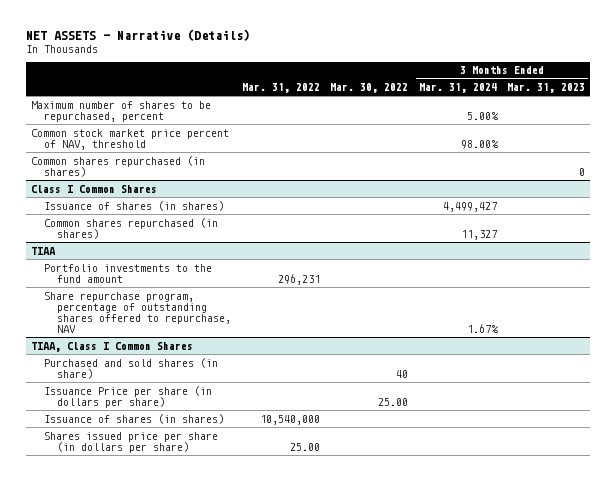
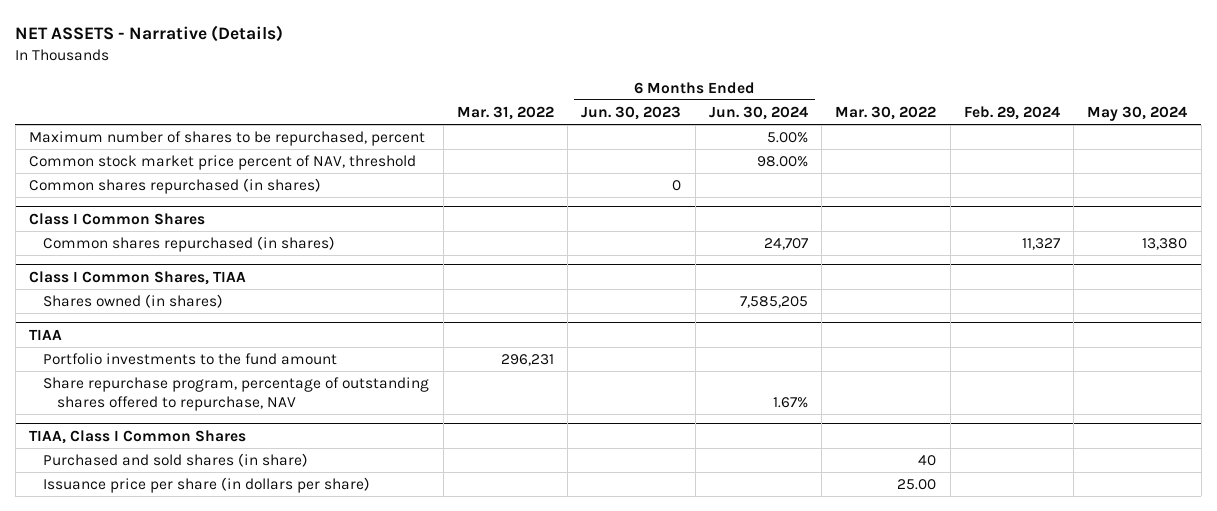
- | Mar. 31, 2022 | Mar. 30, 2022 | 3 Months Ended Mar. 31, 2024 | 3 Months Ended Mar. 31, 2023
+ | Mar. 31, 2022 | 6 Months Ended Jun. 30, 2023 | 6 Months Ended Jun. 30, 2024 | Mar. 30, 2022 | Feb. 29, 2024 | May 30, 2024
@ Class I Common Shares
- Issuance of shares (in shares) | | | 4,499,427 |
+ Class I Common Shares, TIAA
+ Shares owned (in shares) | | | 7,585,205 | | |
@ TIAA, Class I Common Shares
- Issuance Price per share (in dollars per share) | | 25.00 | |
- Issuance of shares (in shares) | 10,540,000 | | |
- Shares issued price per share (in dollars per share) | 25.00 | | |
+ Issuance price per share (in dollars per share) | | | | 25.00 | |

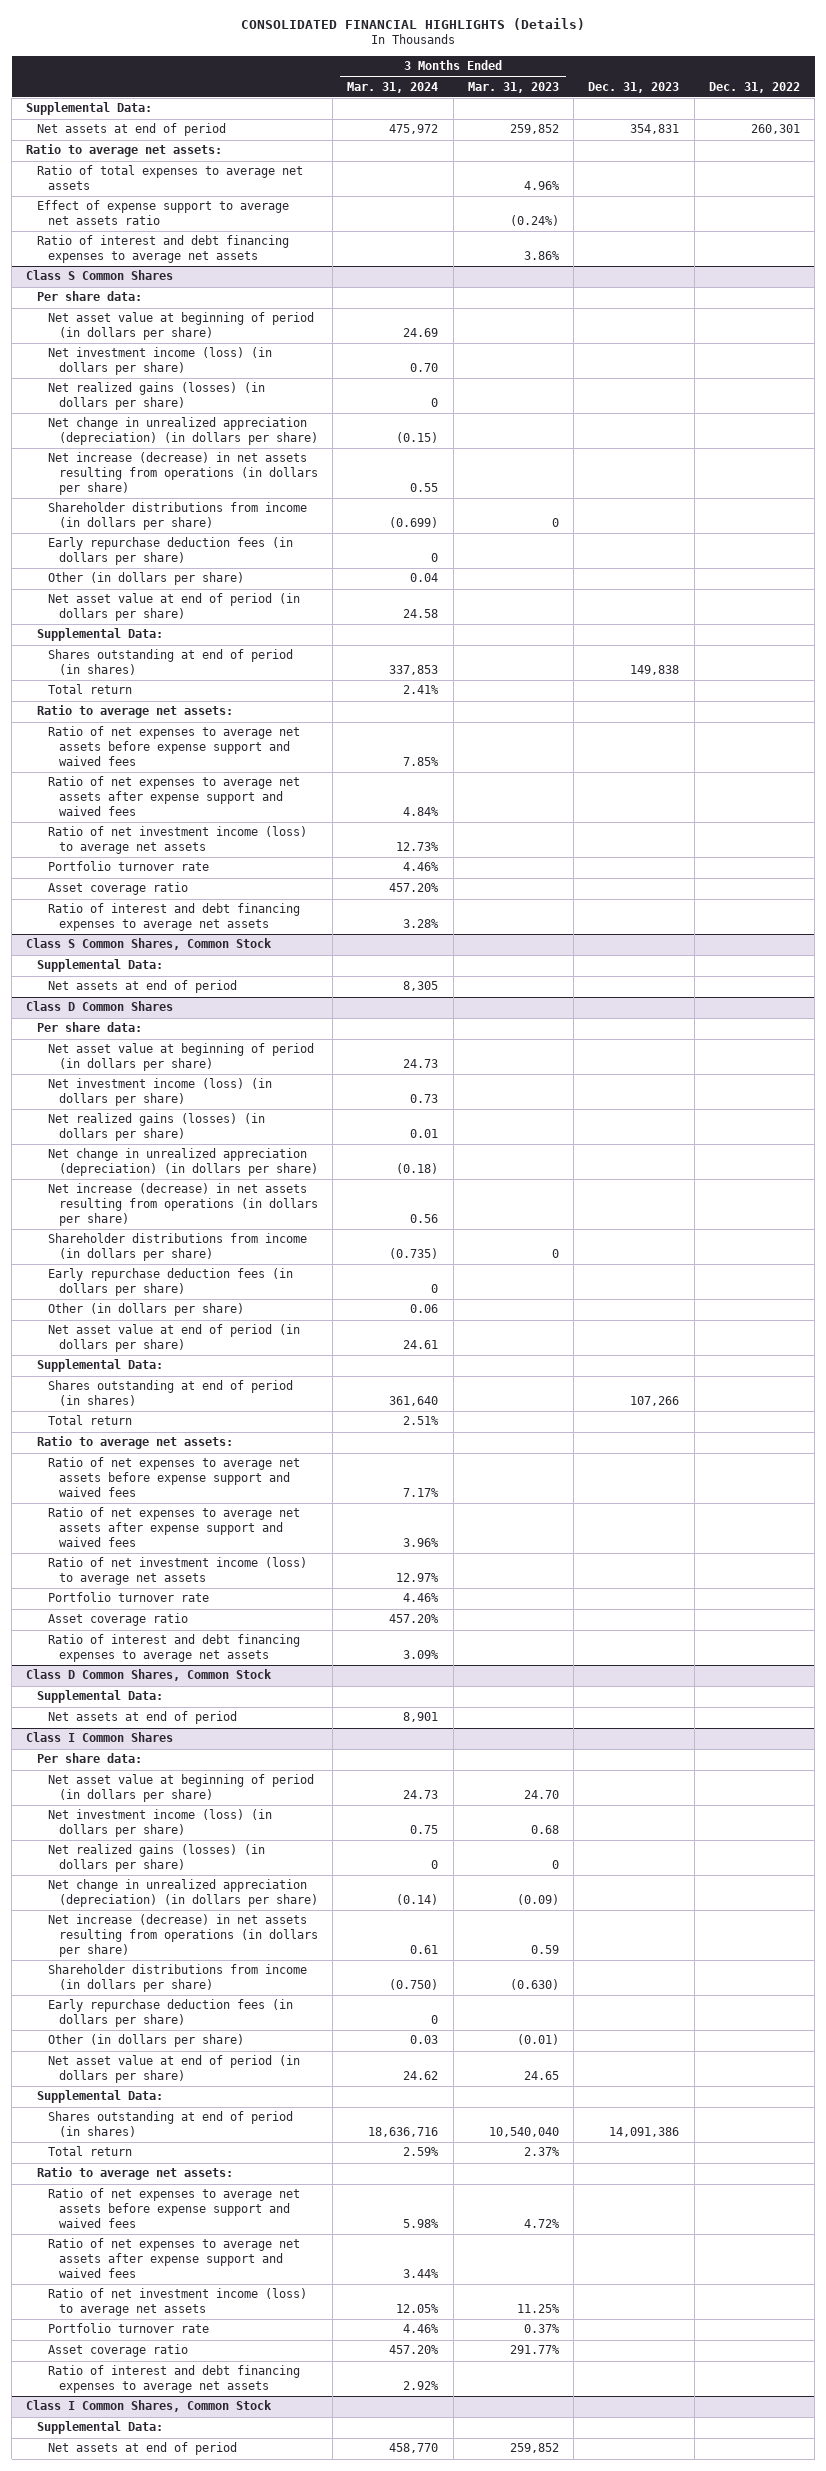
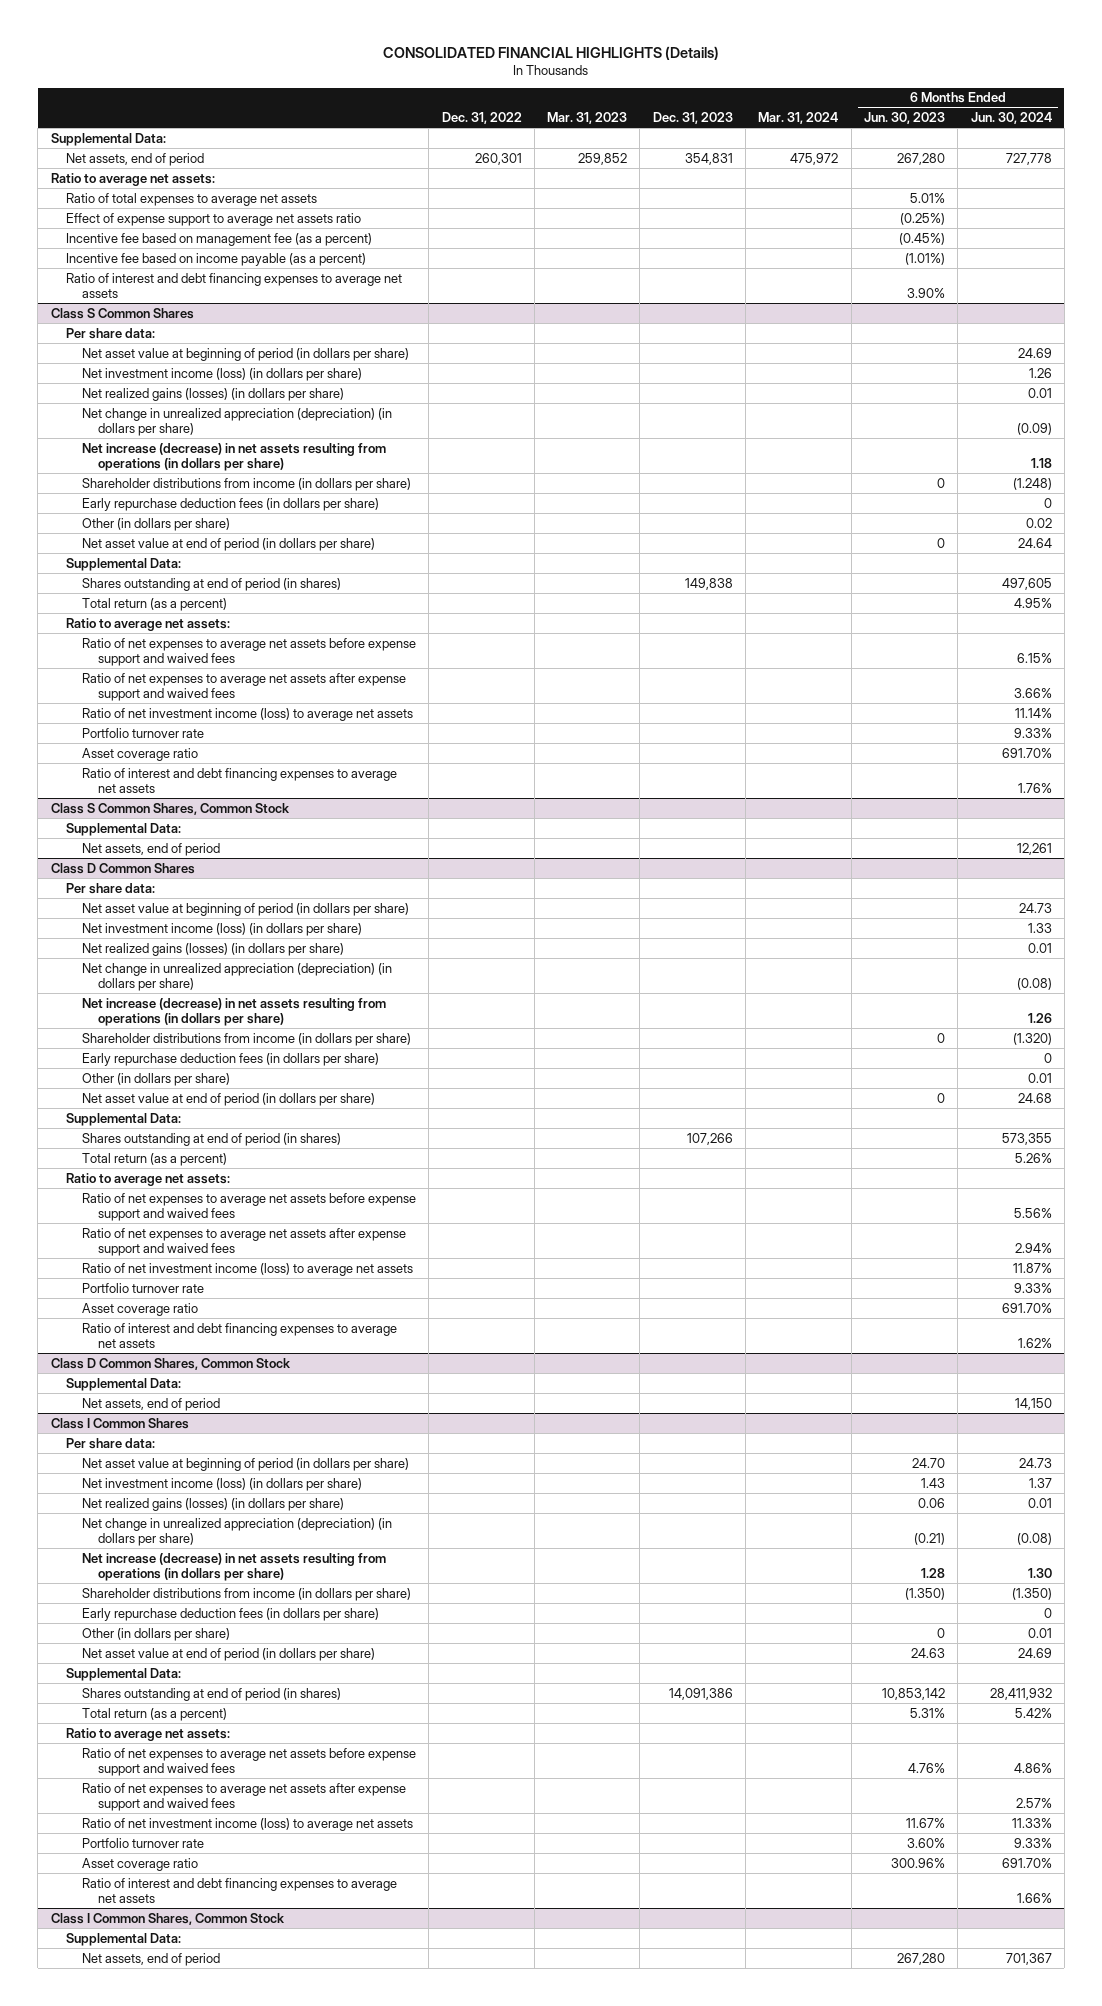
- | 3 Months Ended Mar. 31, 2024 | 3 Months Ended Mar. 31, 2023 | Dec. 31, 2023 | Dec. 31, 2022
+ | Dec. 31, 2022 | Mar. 31, 2023 | Dec. 31, 2023 | Mar. 31, 2024 | 6 Months Ended Jun. 30, 2023 | 6 Months Ended Jun. 30, 2024
- Net assets at end of period | 475,972 | 259,852 | 354,831 | 260,301
+ Net assets, end of period | 260,301 | 259,852 | 354,831 | 475,972 | 267,280 | 727,778
+ Incentive fee based on management fee (as a percent) | | | | | (0.45%) |
+ Incentive fee based on income payable (as a percent) | | | | | (1.01%) |
@ Class S Common Shares
- Total return | 2.41% | | |
+ Total return (as a percent) | | | | | | 4.95%
@ Class S Common Shares, Common Stock
- Net assets at end of period | 8,305 | | |
+ Net assets, end of period | | | | | | 12,261
@ Class D Common Shares
- Total return | 2.51% | | |
+ Total return (as a percent) | | | | | | 5.26%
@ Class D Common Shares, Common Stock
- Net assets at end of period | 8,901 | | |
+ Net assets, end of period | | | | | | 14,150
@ Class I Common Shares
- Total return | 2.59% | 2.37% | |
+ Total return (as a percent) | | | | | 5.31% | 5.42%
@ Class I Common Shares, Common Stock
- Net assets at end of period | 458,770 | 259,852 | |
+ Net assets, end of period | | | | | 267,280 | 701,367

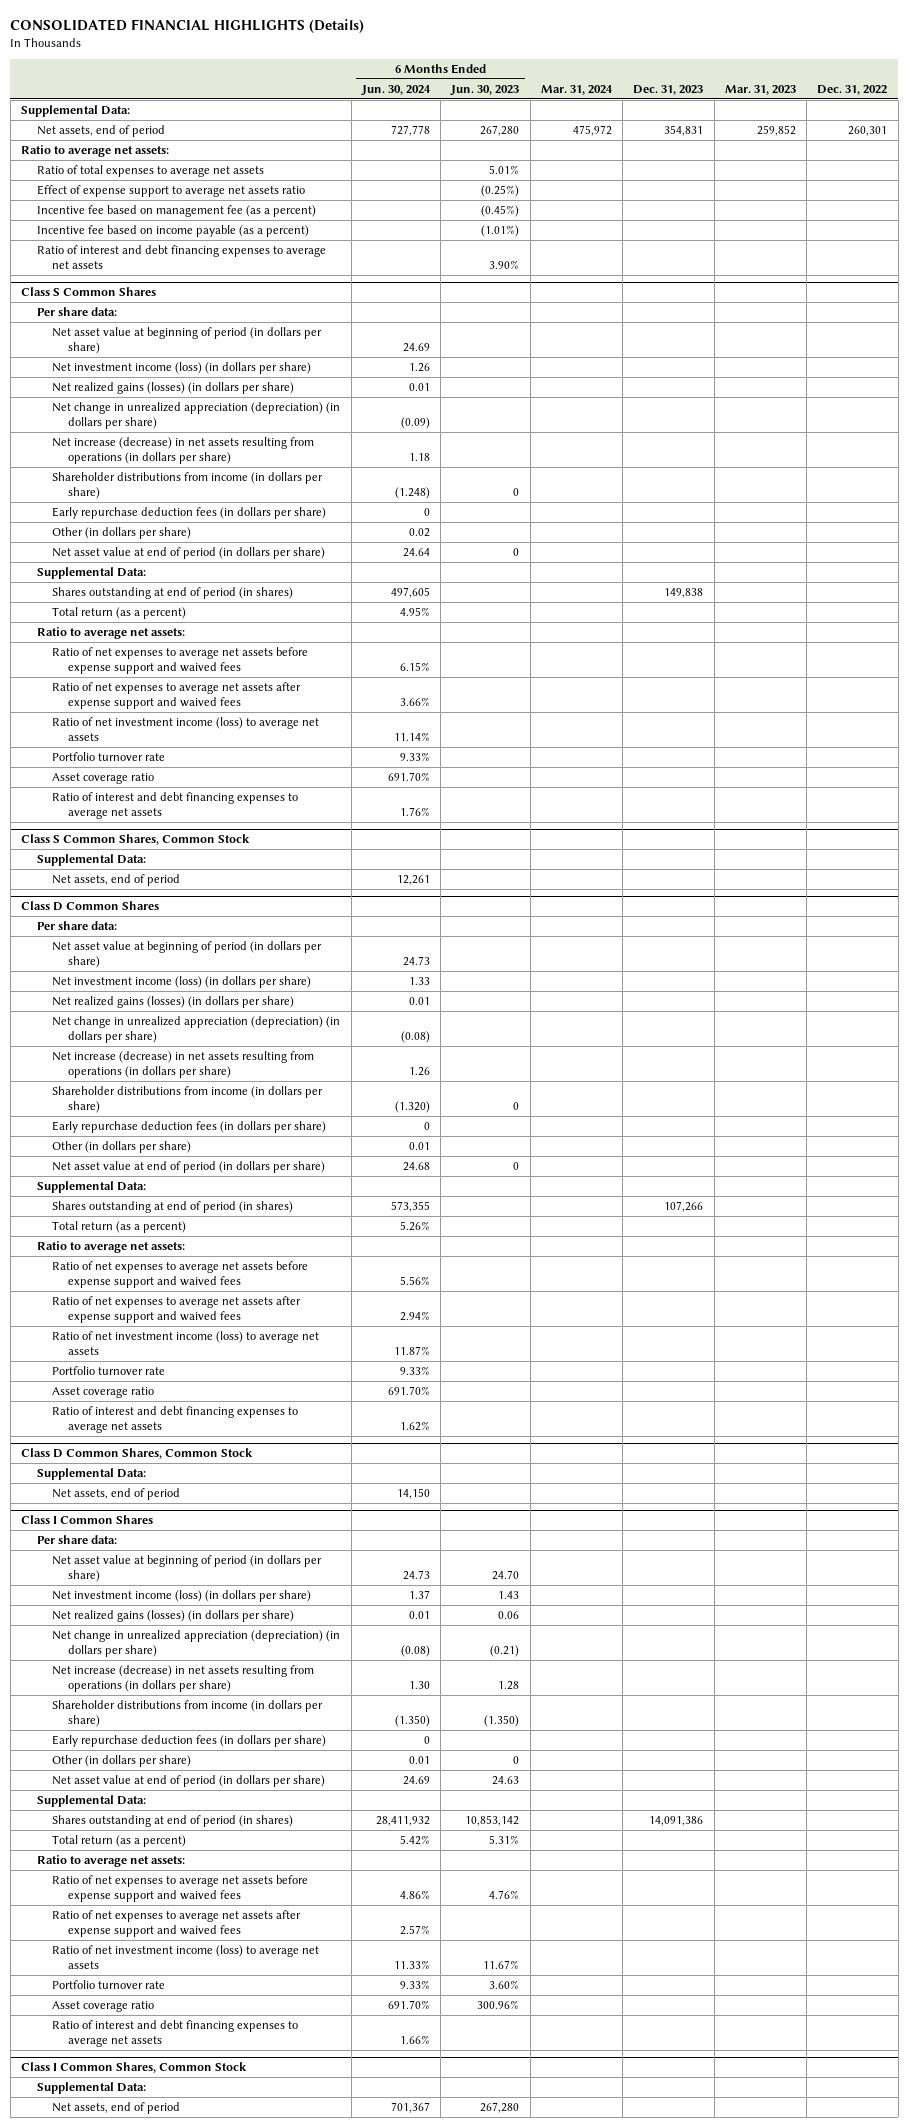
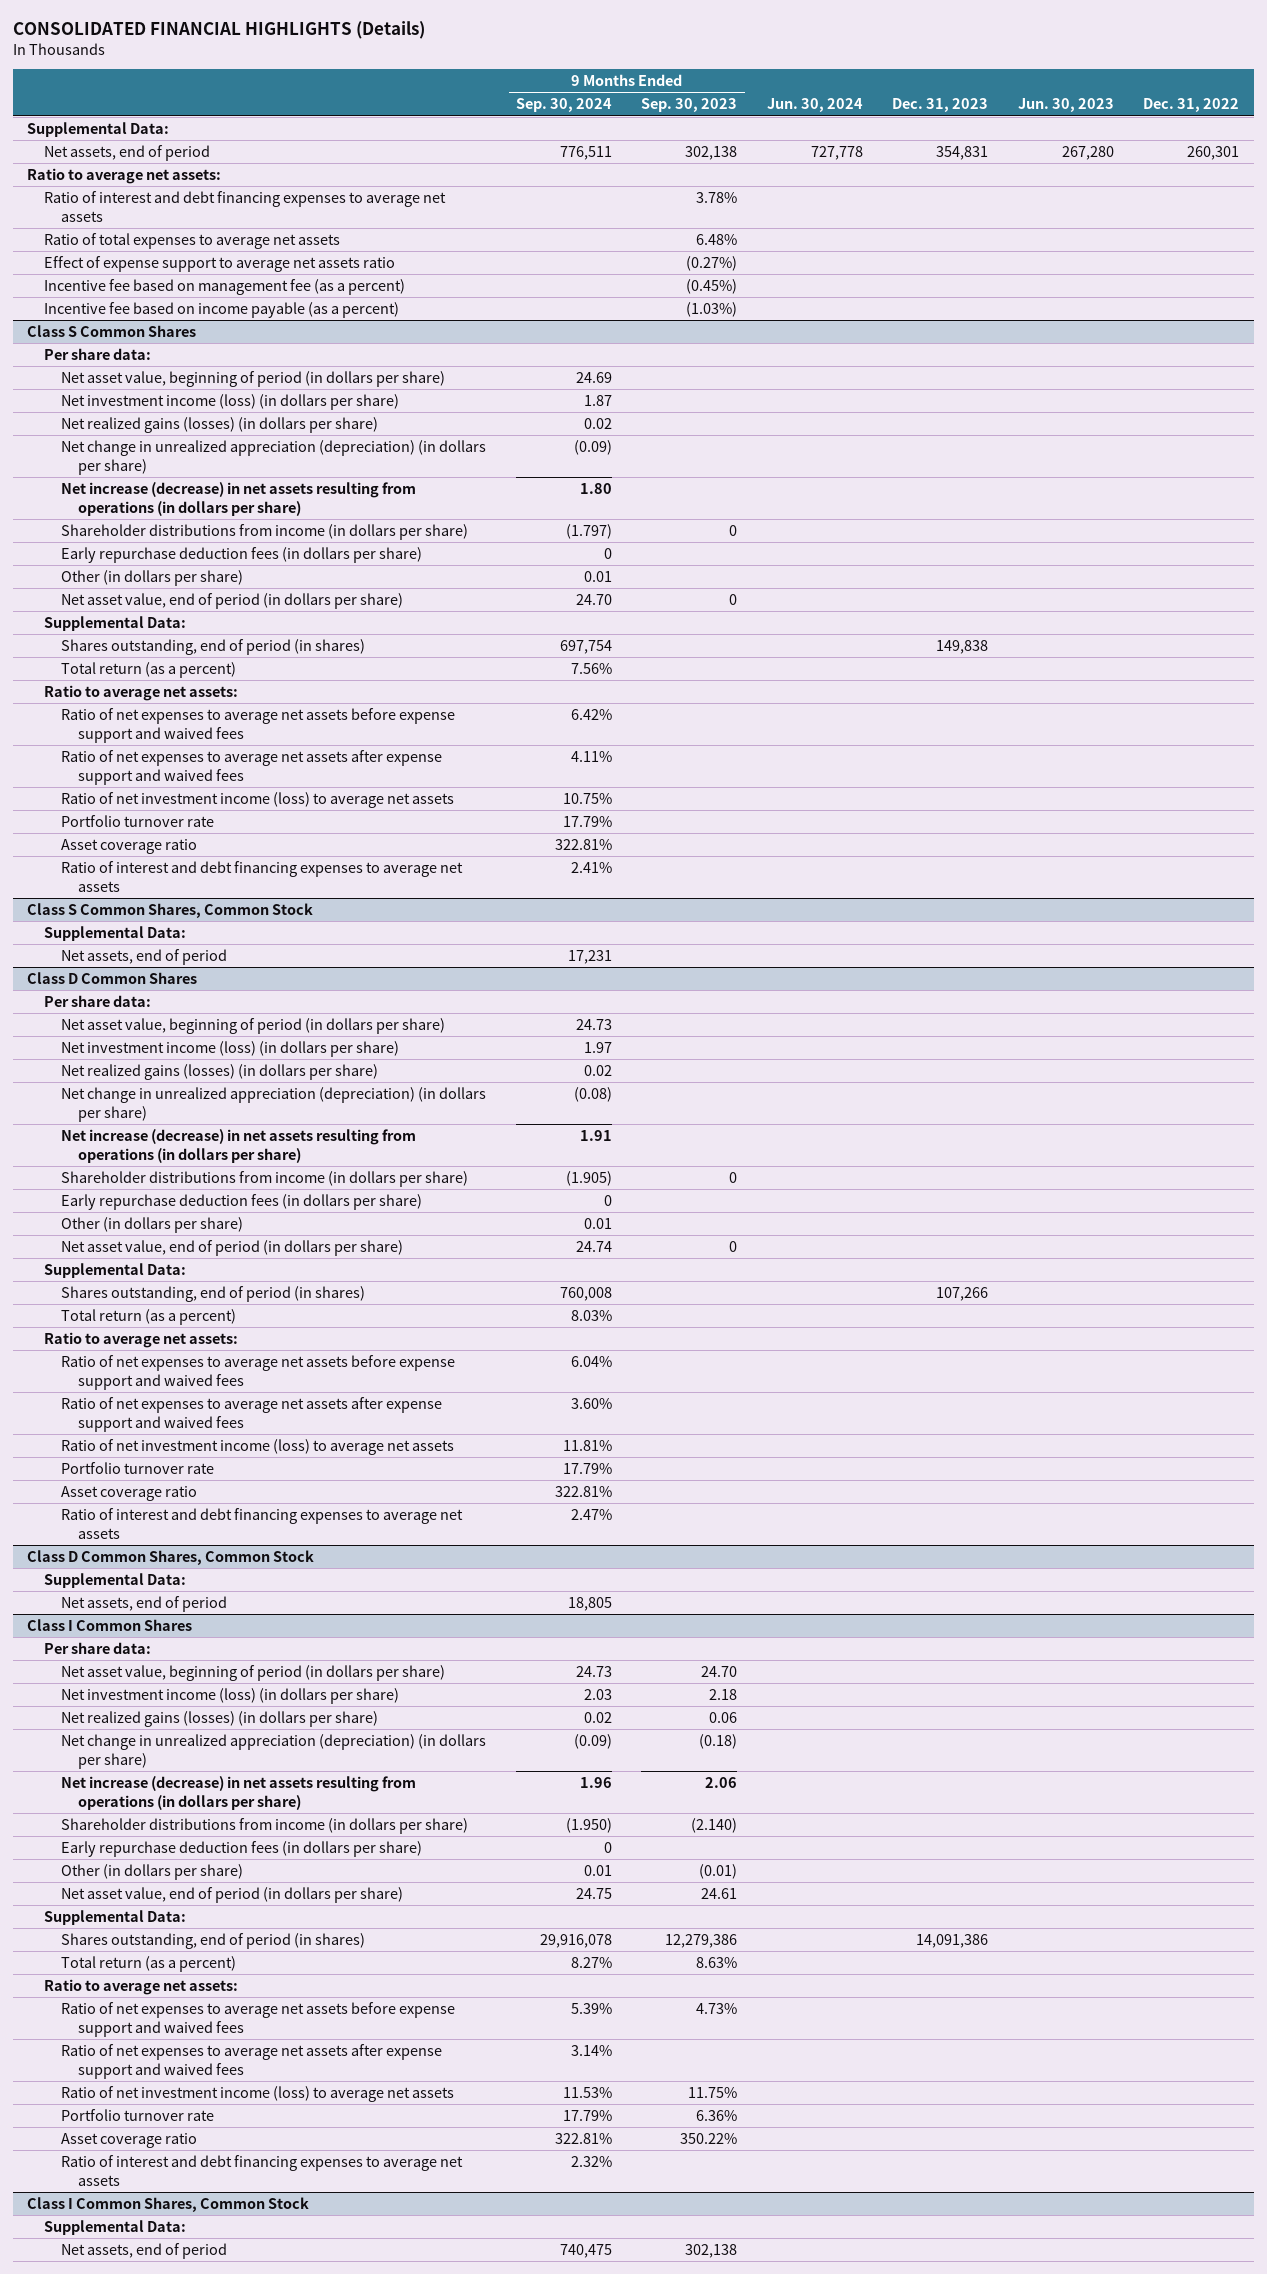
- | 6 Months Ended Jun. 30, 2024 | 6 Months Ended Jun. 30, 2023 | Mar. 31, 2024 | Dec. 31, 2023 | Mar. 31, 2023 | Dec. 31, 2022
+ | 9 Months Ended Sep. 30, 2024 | 9 Months Ended Sep. 30, 2023 | Jun. 30, 2024 | Dec. 31, 2023 | Jun. 30, 2023 | Dec. 31, 2022
moved up: Ratio of interest and debt financing expenses to average net assets | | 3.78% | | | |
@ Class S Common Shares
- Net asset value at beginning of period (in dollars per share) | 24.69 | | | | |
+ Net asset value, beginning of period (in dollars per share) | 24.69 | | | | |
- Net asset value at end of period (in dollars per share) | 24.64 | 0 | | | |
+ Net asset value, end of period (in dollars per share) | 24.70 | 0 | | | |
- Shares outstanding at end of period (in shares) | 497,605 | | | 149,838 | |
+ Shares outstanding, end of period (in shares) | 697,754 | | | 149,838 | |
@ Class D Common Shares
- Net asset value at beginning of period (in dollars per share) | 24.73 | | | | |
+ Net asset value, beginning of period (in dollars per share) | 24.73 | | | | |
- Net asset value at end of period (in dollars per share) | 24.68 | 0 | | | |
+ Net asset value, end of period (in dollars per share) | 24.74 | 0 | | | |
- Shares outstanding at end of period (in shares) | 573,355 | | | 107,266 | |
+ Shares outstanding, end of period (in shares) | 760,008 | | | 107,266 | |
@ Class I Common Shares
- Net asset value at beginning of period (in dollars per share) | 24.73 | 24.70 | | | |
+ Net asset value, beginning of period (in dollars per share) | 24.73 | 24.70 | | | |
- Net asset value at end of period (in dollars per share) | 24.69 | 24.63 | | | |
+ Net asset value, end of period (in dollars per share) | 24.75 | 24.61 | | | |
- Shares outstanding at end of period (in shares) | 28,411,932 | 10,853,142 | | 14,091,386 | |
+ Shares outstanding, end of period (in shares) | 29,916,078 | 12,279,386 | | 14,091,386 | |

